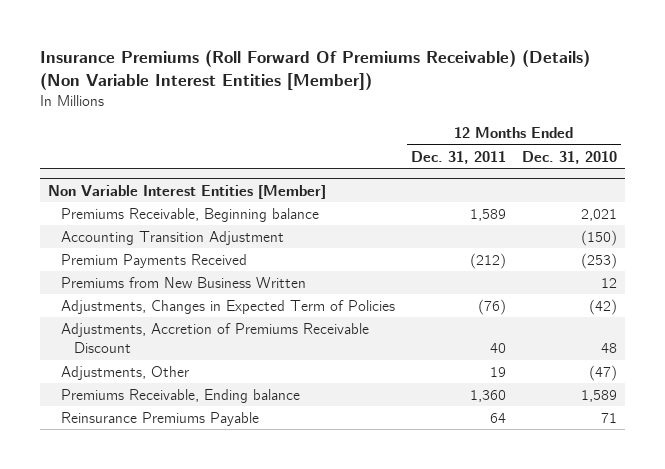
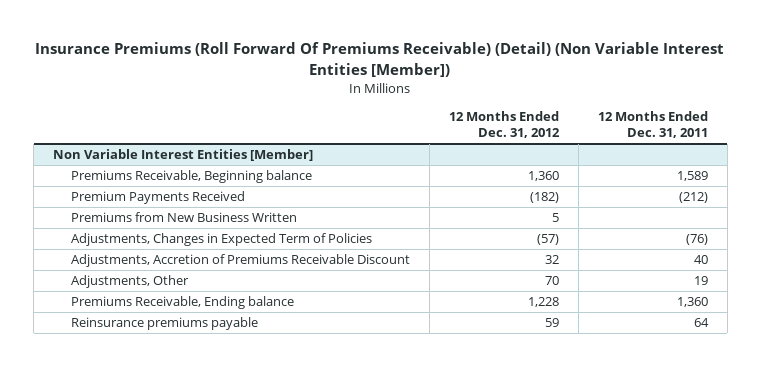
- Insurance Premiums (Roll Forward Of Premiums Receivable) (Details) (Non Variable Interest Entities [Member])
+ Insurance Premiums (Roll Forward Of Premiums Receivable) (Detail) (Non Variable Interest Entities [Member])
- | 12 Months Ended Dec. 31, 2011 | 12 Months Ended Dec. 31, 2010
+ | 12 Months Ended Dec. 31, 2012 | 12 Months Ended Dec. 31, 2011
@ Non Variable Interest Entities [Member]
- Accounting Transition Adjustment | | (150)
- Reinsurance Premiums Payable | 64 | 71
+ Reinsurance premiums payable | 59 | 64

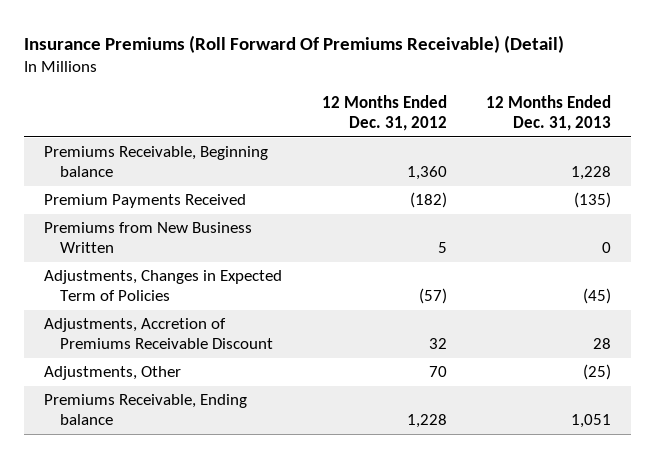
- Insurance Premiums (Roll Forward Of Premiums Receivable) (Detail) (Non Variable Interest Entities [Member])
+ Insurance Premiums (Roll Forward Of Premiums Receivable) (Detail)
- | 12 Months Ended Dec. 31, 2012 | 12 Months Ended Dec. 31, 2011
+ | 12 Months Ended Dec. 31, 2012 | 12 Months Ended Dec. 31, 2013
- Non Variable Interest Entities [Member]
- Reinsurance premiums payable | 59 | 64

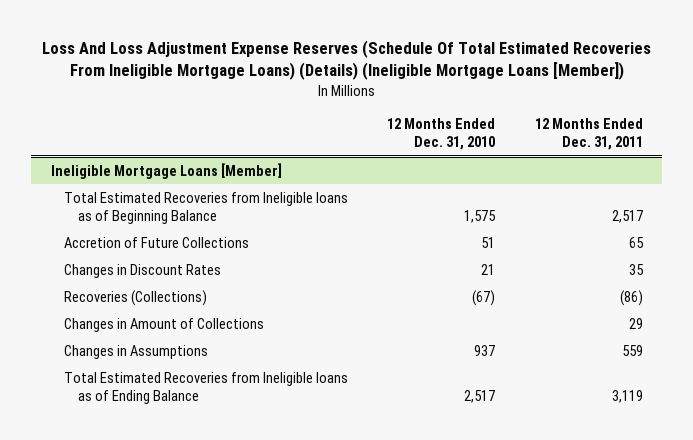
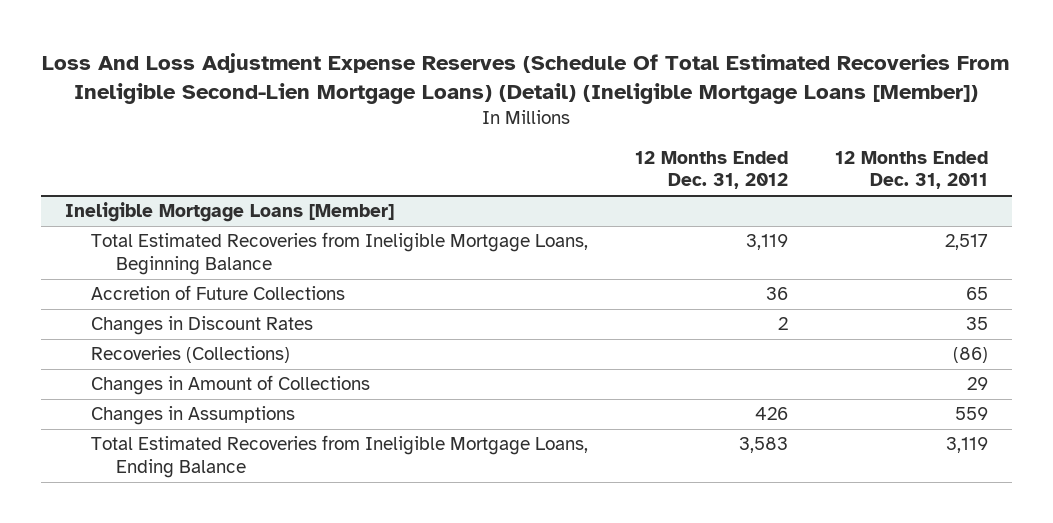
- Loss And Loss Adjustment Expense Reserves (Schedule Of Total Estimated Recoveries From Ineligible Mortgage Loans) (Details) (Ineligible Mortgage Loans [Member])
+ Loss And Loss Adjustment Expense Reserves (Schedule Of Total Estimated Recoveries From Ineligible Second-Lien Mortgage Loans) (Detail) (Ineligible Mortgage Loans [Member])
- | 12 Months Ended Dec. 31, 2010 | 12 Months Ended Dec. 31, 2011
+ | 12 Months Ended Dec. 31, 2012 | 12 Months Ended Dec. 31, 2011
@ Ineligible Mortgage Loans [Member]
- Total Estimated Recoveries from Ineligible loans as of Beginning Balance | 1,575 | 2,517
+ Total Estimated Recoveries from Ineligible Mortgage Loans, Beginning Balance | 3,119 | 2,517
- Total Estimated Recoveries from Ineligible loans as of Ending Balance | 2,517 | 3,119
+ Total Estimated Recoveries from Ineligible Mortgage Loans, Ending Balance | 3,583 | 3,119

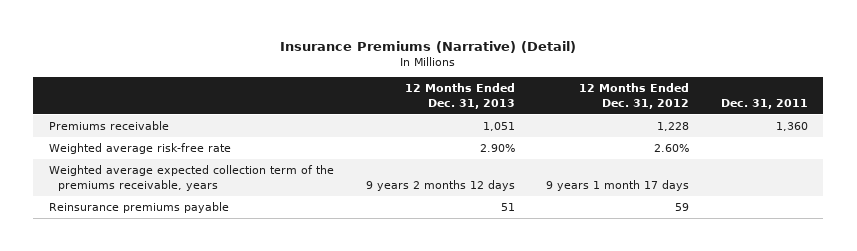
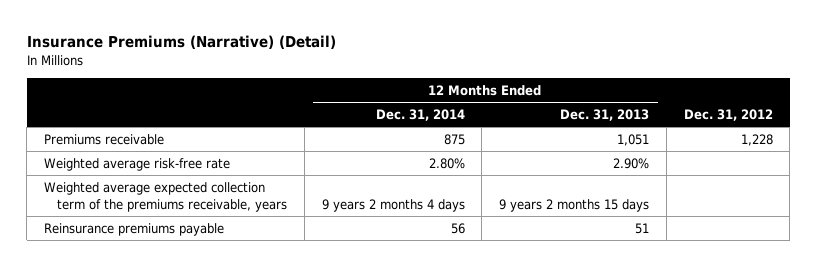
- | 12 Months Ended Dec. 31, 2013 | 12 Months Ended Dec. 31, 2012 | Dec. 31, 2011
+ | 12 Months Ended Dec. 31, 2014 | 12 Months Ended Dec. 31, 2013 | Dec. 31, 2012
- Weighted average expected collection term of the premiums receivable, years | 9 years 2 months 12 days | 9 years 1 month 17 days |
+ Weighted average expected collection term of the premiums receivable, years | 9 years 2 months 4 days | 9 years 2 months 15 days |

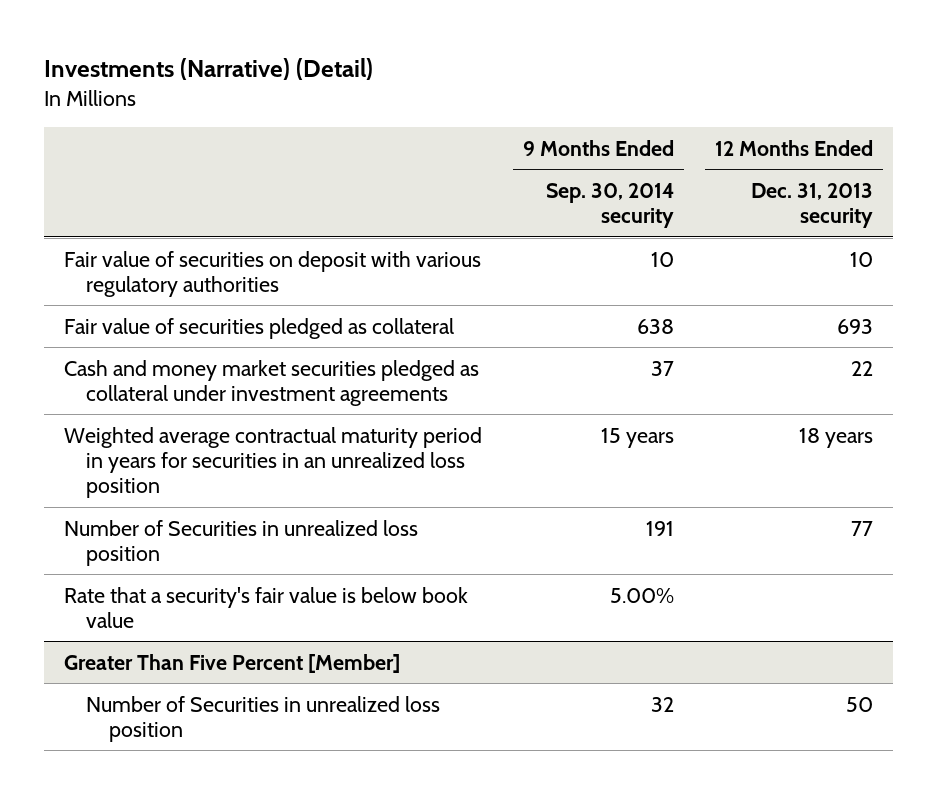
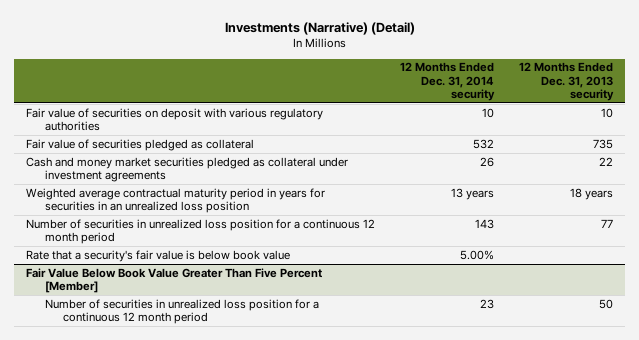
- | 9 Months Ended Sep. 30, 2014 security | 12 Months Ended Dec. 31, 2013 security
+ | 12 Months Ended Dec. 31, 2014 security | 12 Months Ended Dec. 31, 2013 security
- Fair value of securities pledged as collateral | 638 | 693
+ Fair value of securities pledged as collateral | 532 | 735
- Number of Securities in unrealized loss position | 191 | 77
+ Number of securities in unrealized loss position for a continuous 12 month period | 143 | 77
- Greater Than Five Percent [Member]
- Number of Securities in unrealized loss position | 32 | 50
+ Fair Value Below Book Value Greater Than Five Percent [Member]
+ Number of securities in unrealized loss position for a continuous 12 month period | 23 | 50

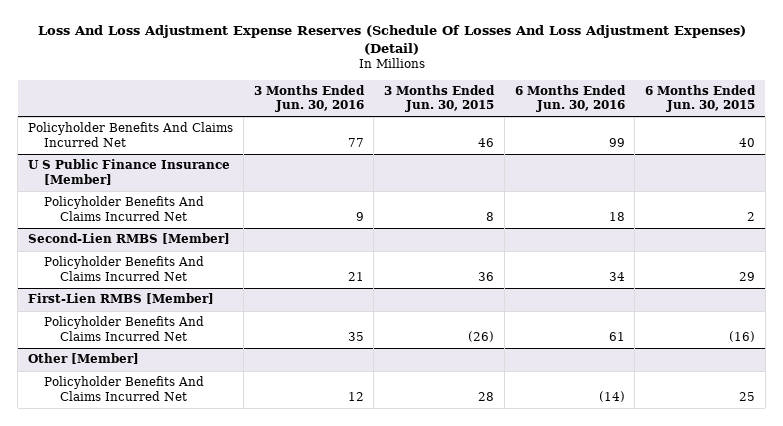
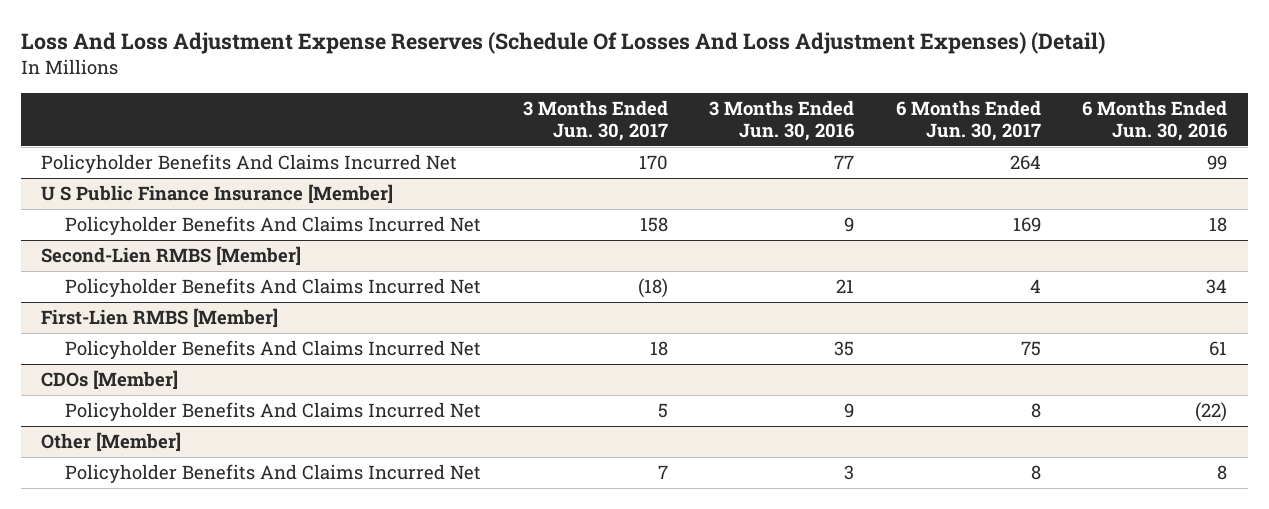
- | 3 Months Ended Jun. 30, 2016 | 3 Months Ended Jun. 30, 2015 | 6 Months Ended Jun. 30, 2016 | 6 Months Ended Jun. 30, 2015
+ | 3 Months Ended Jun. 30, 2017 | 3 Months Ended Jun. 30, 2016 | 6 Months Ended Jun. 30, 2017 | 6 Months Ended Jun. 30, 2016
+ CDOs [Member]
+ Policyholder Benefits And Claims Incurred Net | 5 | 9 | 8 | (22)
@ Other [Member]
- Policyholder Benefits And Claims Incurred Net | 12 | 28 | (14) | 25
+ Policyholder Benefits And Claims Incurred Net | 7 | 3 | 8 | 8

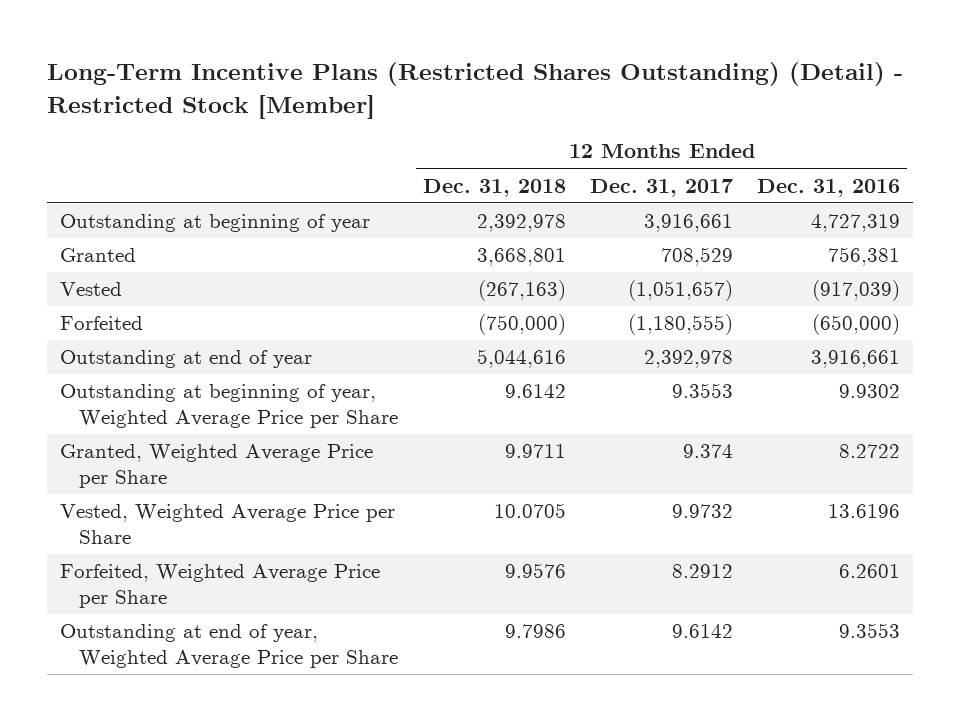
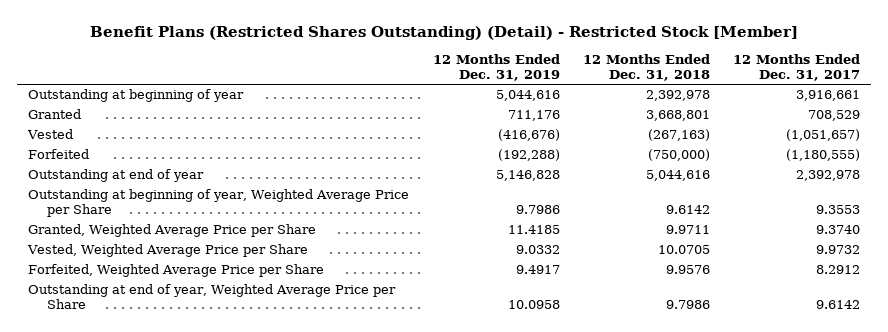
- Long-Term Incentive Plans (Restricted Shares Outstanding) (Detail) - Restricted Stock [Member]
+ Benefit Plans (Restricted Shares Outstanding) (Detail) - Restricted Stock [Member]
- | 12 Months Ended Dec. 31, 2018 | 12 Months Ended Dec. 31, 2017 | 12 Months Ended Dec. 31, 2016
+ | 12 Months Ended Dec. 31, 2019 | 12 Months Ended Dec. 31, 2018 | 12 Months Ended Dec. 31, 2017
- Granted, Weighted Average Price per Share | 9.9711 | 9.374 | 8.2722
+ Granted, Weighted Average Price per Share | 11.4185 | 9.9711 | 9.3740

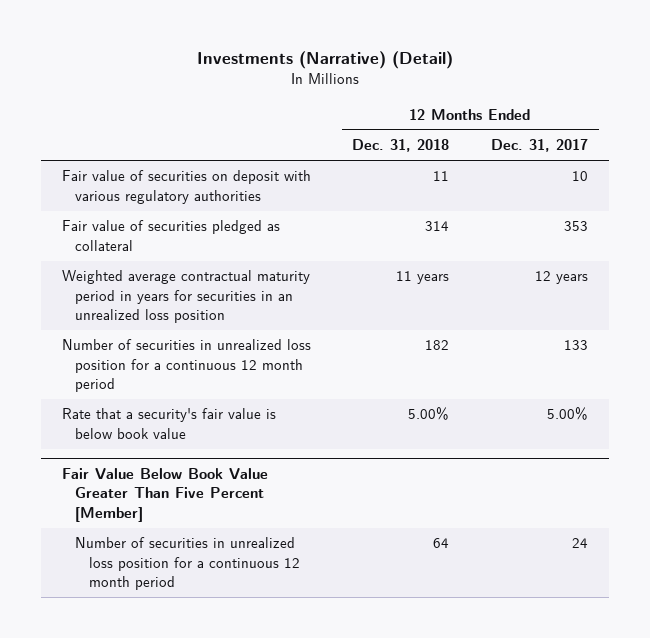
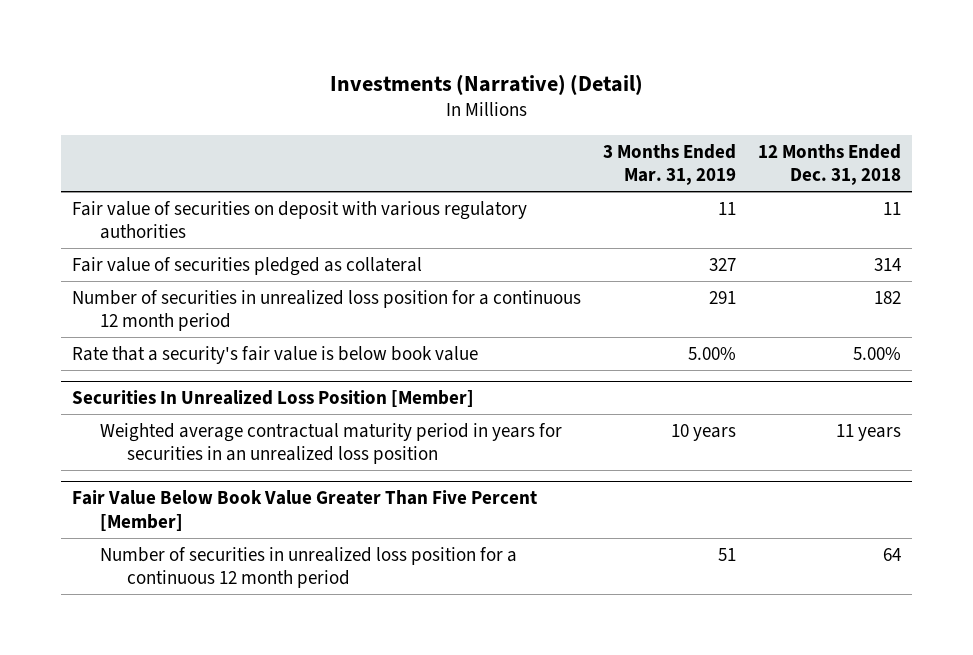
- | 12 Months Ended Dec. 31, 2018 | 12 Months Ended Dec. 31, 2017
+ | 3 Months Ended Mar. 31, 2019 | 12 Months Ended Dec. 31, 2018
- Weighted average contractual maturity period in years for securities in an unrealized loss position | 11 years | 12 years
+ Securities In Unrealized Loss Position [Member]
+ Weighted average contractual maturity period in years for securities in an unrealized loss position | 10 years | 11 years

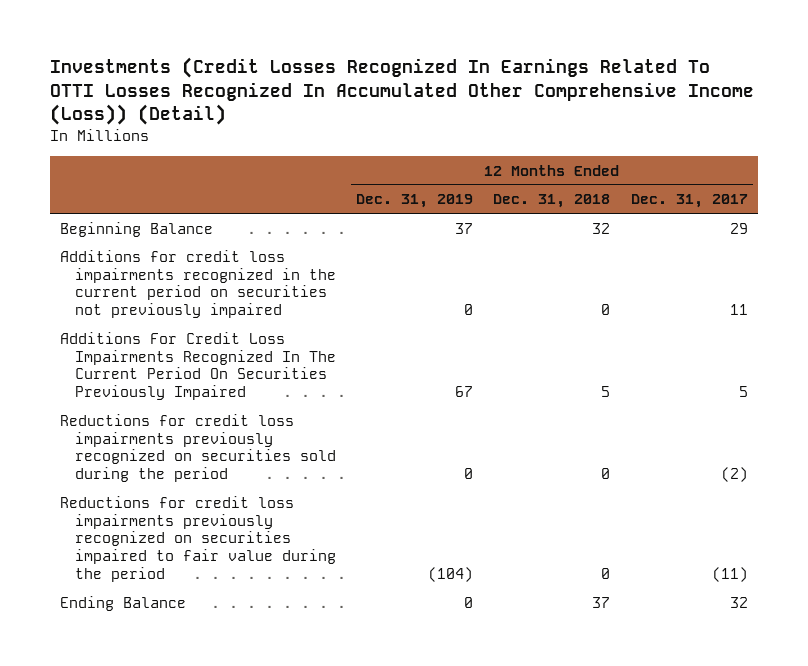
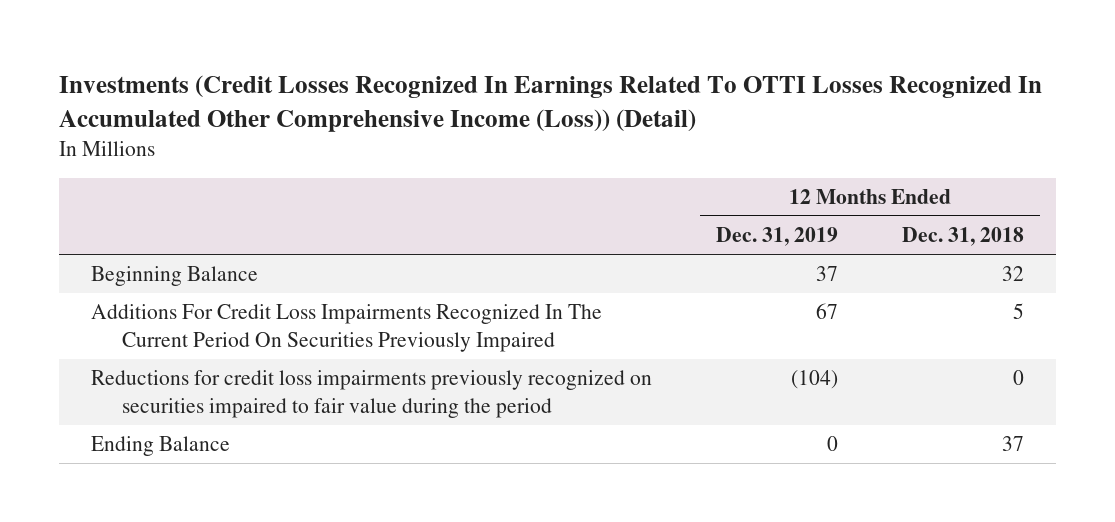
- | 12 Months Ended Dec. 31, 2019 | 12 Months Ended Dec. 31, 2018 | 12 Months Ended Dec. 31, 2017
+ | 12 Months Ended Dec. 31, 2019 | 12 Months Ended Dec. 31, 2018
- Additions for credit loss impairments recognized in the current period on securities not previously impaired | 0 | 0 | 11
- Reductions for credit loss impairments previously recognized on securities sold during the period | 0 | 0 | (2)

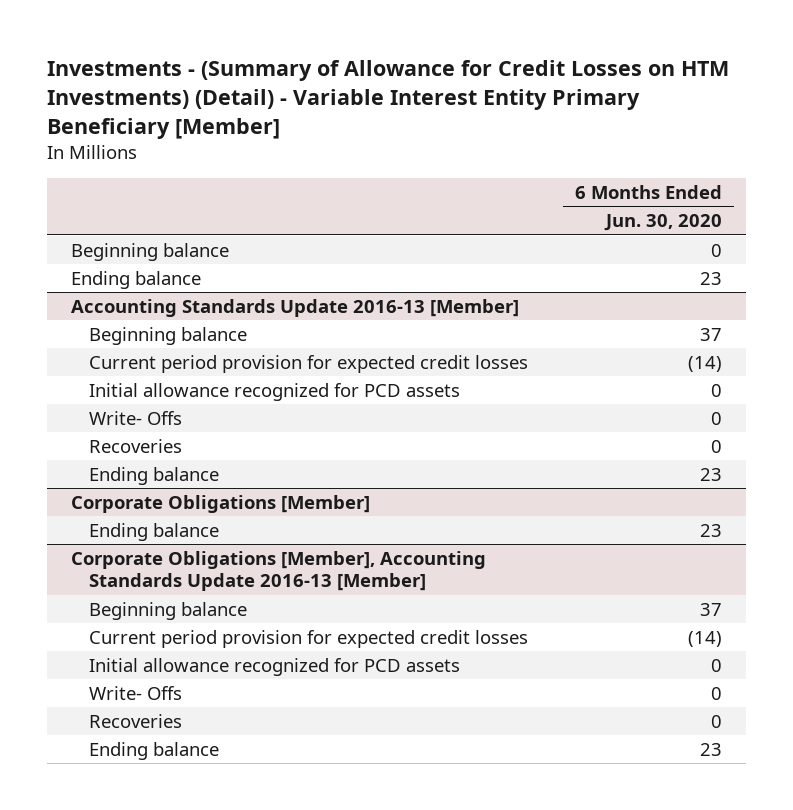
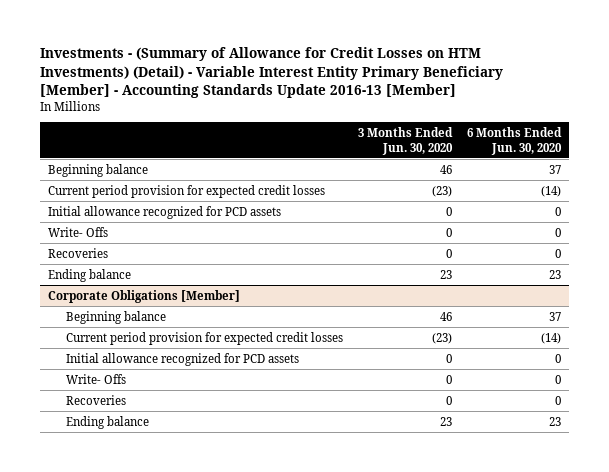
- Investments - (Summary of Allowance for Credit Losses on HTM Investments) (Detail) - Variable Interest Entity Primary Beneficiary [Member]
+ Investments - (Summary of Allowance for Credit Losses on HTM Investments) (Detail) - Variable Interest Entity Primary Beneficiary [Member] - Accounting Standards Update 2016-13 [Member]
- | 6 Months Ended Jun. 30, 2020
+ | 3 Months Ended Jun. 30, 2020 | 6 Months Ended Jun. 30, 2020
- Beginning balance | 0
- Ending balance | 23
- Accounting Standards Update 2016-13 [Member]
@ Corporate Obligations [Member]
- Ending balance | 23
- Corporate Obligations [Member], Accounting Standards Update 2016-13 [Member]

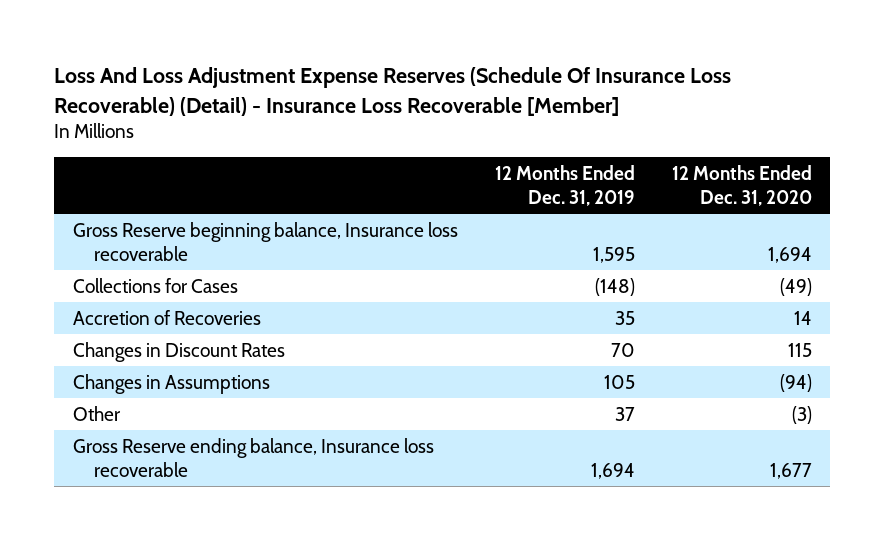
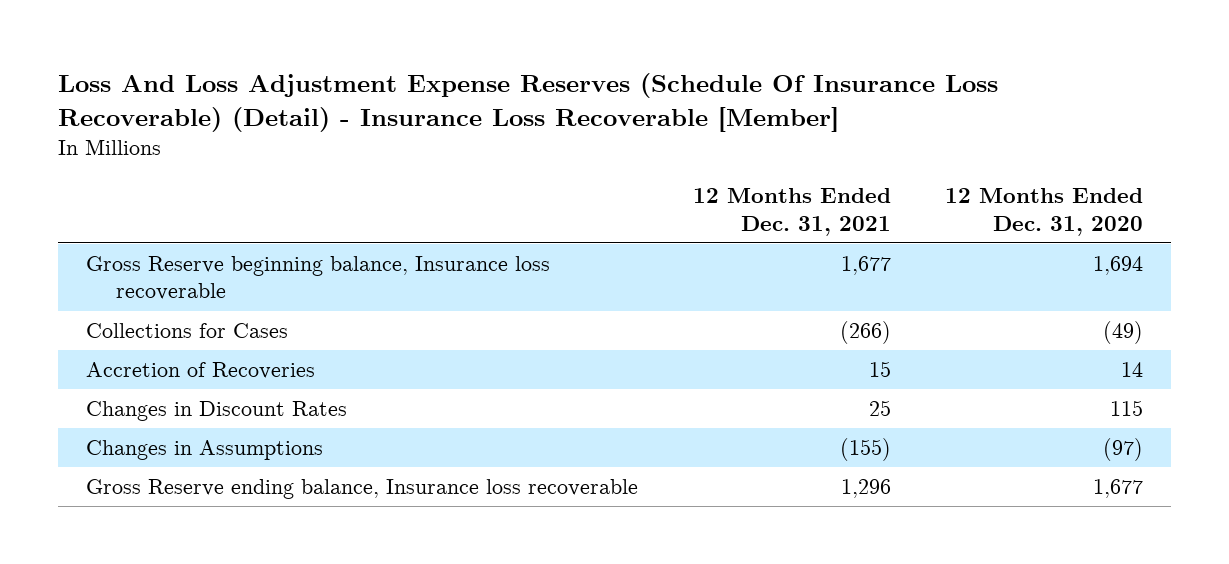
- | 12 Months Ended Dec. 31, 2019 | 12 Months Ended Dec. 31, 2020
+ | 12 Months Ended Dec. 31, 2021 | 12 Months Ended Dec. 31, 2020
- Changes in Assumptions | 105 | (94)
- Other | 37 | (3)
+ Changes in Assumptions | (155) | (97)

